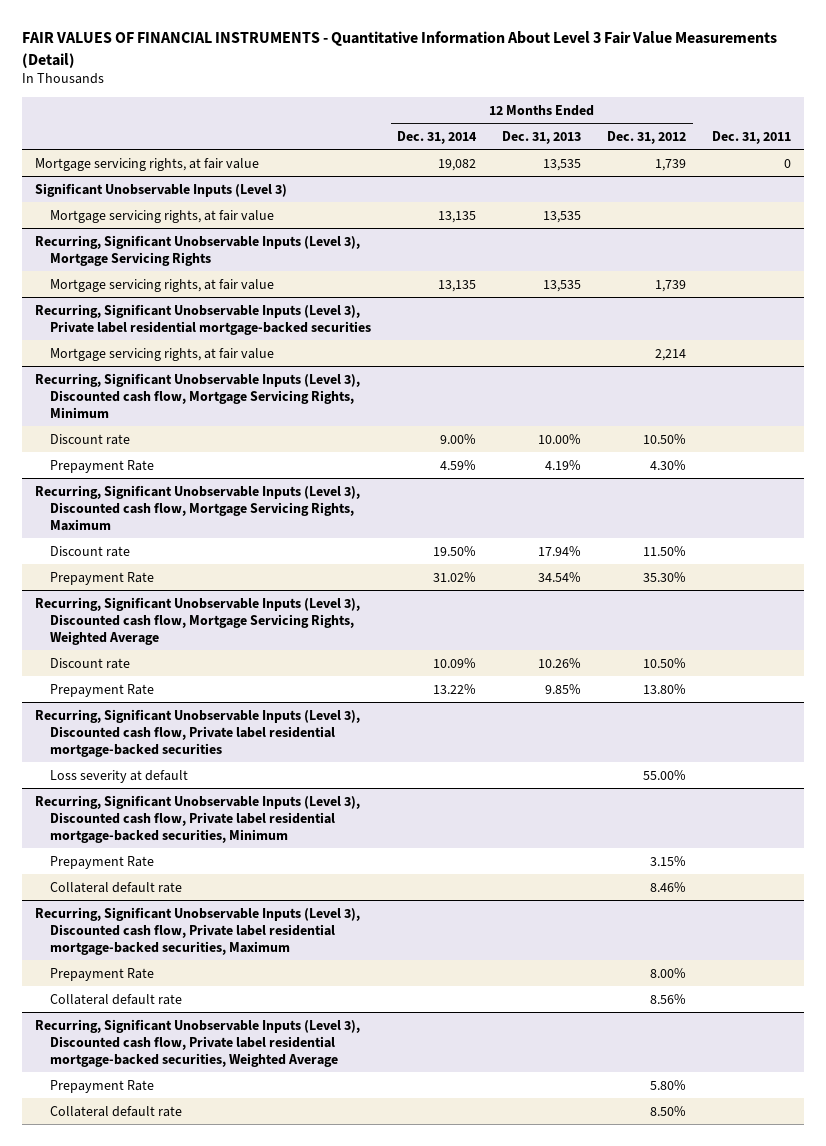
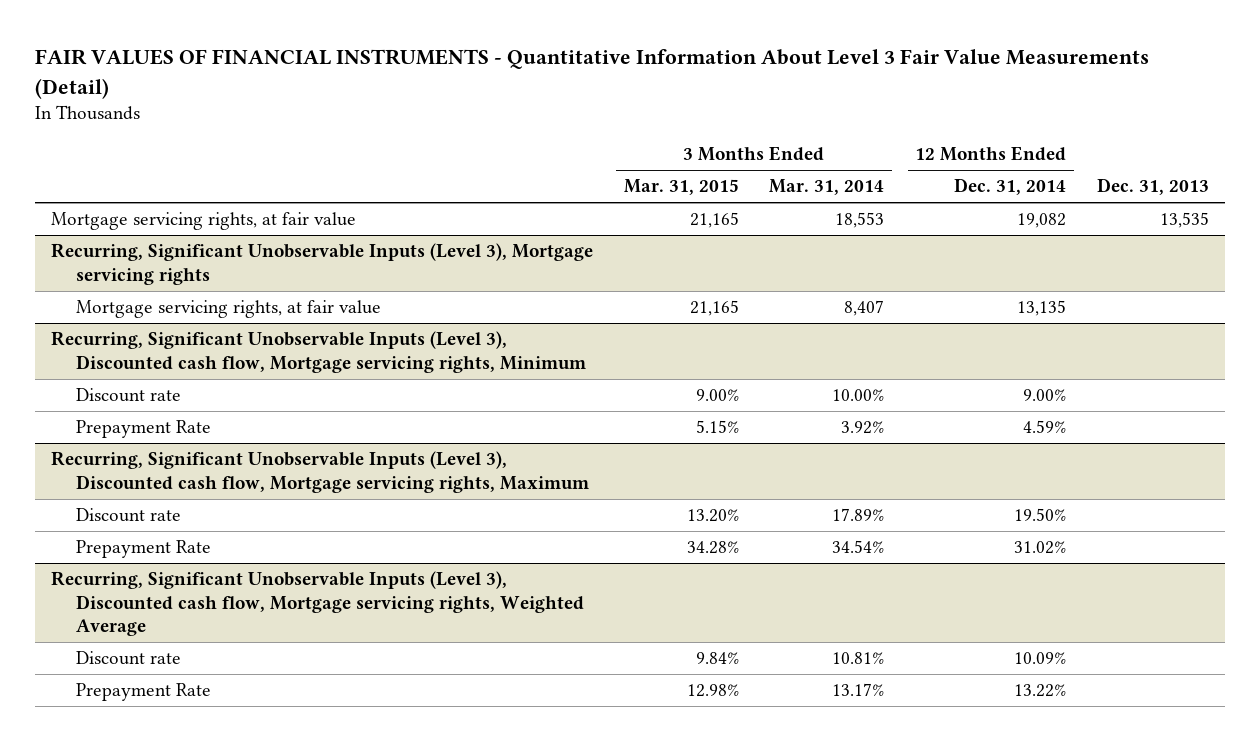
- | 12 Months Ended Dec. 31, 2014 | 12 Months Ended Dec. 31, 2013 | 12 Months Ended Dec. 31, 2012 | Dec. 31, 2011
+ | 3 Months Ended Mar. 31, 2015 | 3 Months Ended Mar. 31, 2014 | 12 Months Ended Dec. 31, 2014 | Dec. 31, 2013
- Significant Unobservable Inputs (Level 3)
- Mortgage servicing rights, at fair value | 13,135 | 13,535 | |
- Recurring, Significant Unobservable Inputs (Level 3), Mortgage Servicing Rights
+ Recurring, Significant Unobservable Inputs (Level 3), Mortgage servicing rights
- Recurring, Significant Unobservable Inputs (Level 3), Private label residential mortgage-backed securities
- Mortgage servicing rights, at fair value | | | 2,214 |
- Recurring, Significant Unobservable Inputs (Level 3), Discounted cash flow, Mortgage Servicing Rights, Minimum
+ Recurring, Significant Unobservable Inputs (Level 3), Discounted cash flow, Mortgage servicing rights, Minimum
- Recurring, Significant Unobservable Inputs (Level 3), Discounted cash flow, Mortgage Servicing Rights, Maximum
+ Recurring, Significant Unobservable Inputs (Level 3), Discounted cash flow, Mortgage servicing rights, Maximum
- Recurring, Significant Unobservable Inputs (Level 3), Discounted cash flow, Mortgage Servicing Rights, Weighted Average
+ Recurring, Significant Unobservable Inputs (Level 3), Discounted cash flow, Mortgage servicing rights, Weighted Average
- Recurring, Significant Unobservable Inputs (Level 3), Discounted cash flow, Private label residential mortgage-backed securities
- Loss severity at default | | | 55.00% |
- Recurring, Significant Unobservable Inputs (Level 3), Discounted cash flow, Private label residential mortgage-backed securities, Minimum
- Prepayment Rate | | | 3.15% |
- Collateral default rate | | | 8.46% |
- Recurring, Significant Unobservable Inputs (Level 3), Discounted cash flow, Private label residential mortgage-backed securities, Maximum
- Prepayment Rate | | | 8.00% |
- Collateral default rate | | | 8.56% |
- Recurring, Significant Unobservable Inputs (Level 3), Discounted cash flow, Private label residential mortgage-backed securities, Weighted Average
- Prepayment Rate | | | 5.80% |
- Collateral default rate | | | 8.50% |

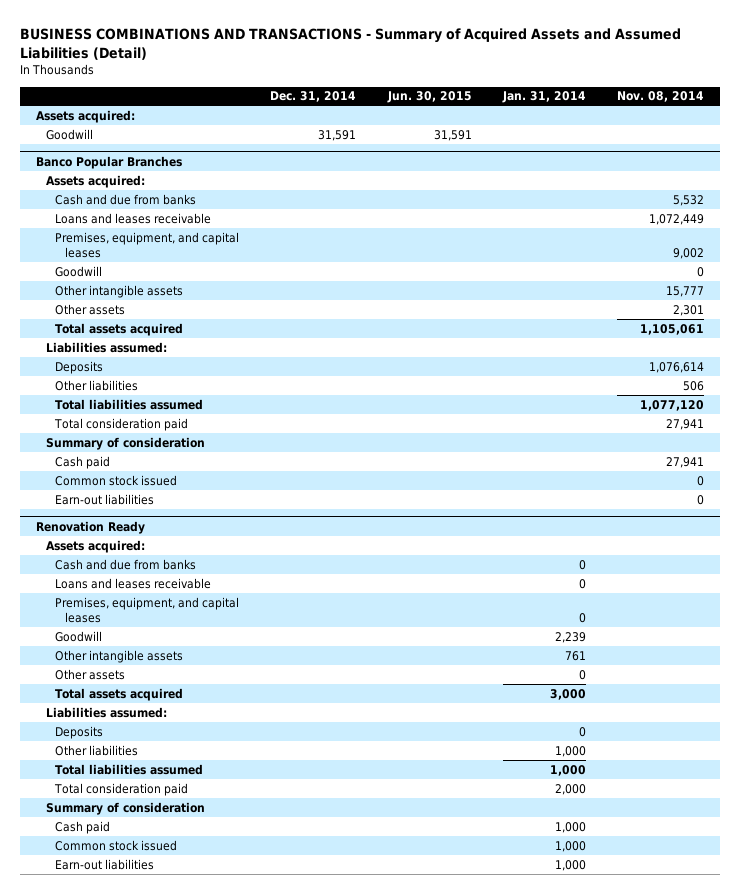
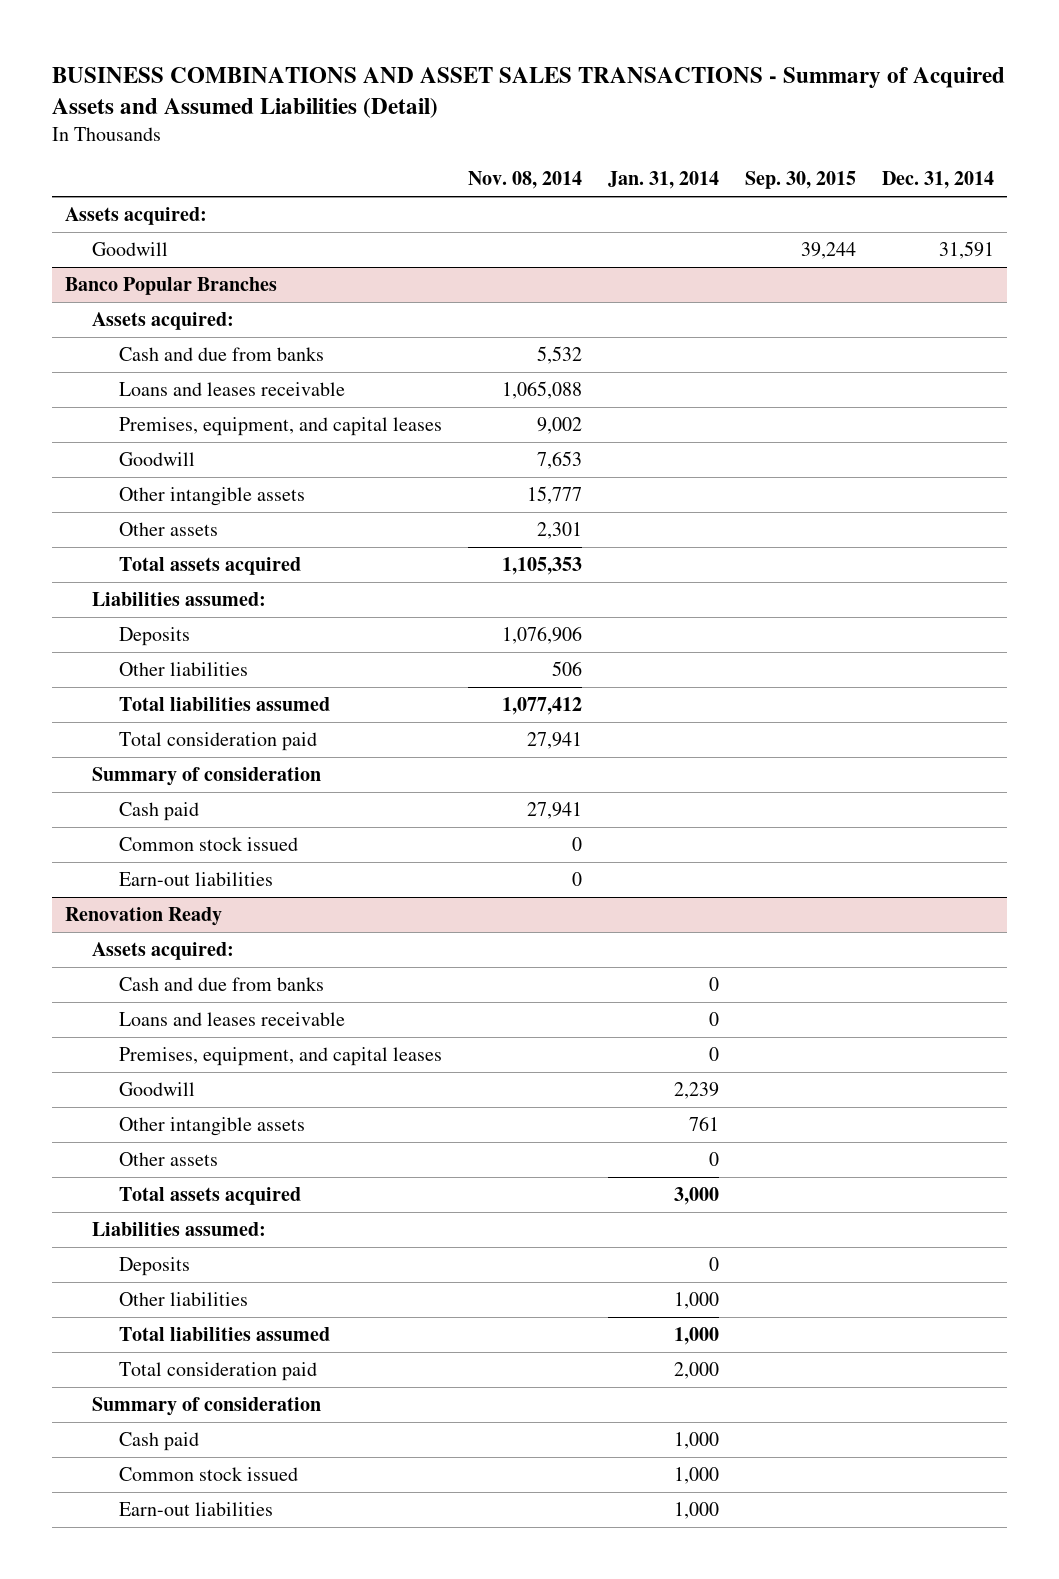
- BUSINESS COMBINATIONS AND TRANSACTIONS - Summary of Acquired Assets and Assumed Liabilities (Detail)
+ BUSINESS COMBINATIONS AND ASSET SALES TRANSACTIONS - Summary of Acquired Assets and Assumed Liabilities (Detail)
- | Dec. 31, 2014 | Jun. 30, 2015 | Jan. 31, 2014 | Nov. 08, 2014
+ | Nov. 08, 2014 | Jan. 31, 2014 | Sep. 30, 2015 | Dec. 31, 2014
@ Banco Popular Branches
- Loans and leases receivable | | | | 1,072,449
+ Loans and leases receivable | 1,065,088 | | |
- Goodwill | | | | 0
+ Goodwill | 7,653 | | |
- Total assets acquired | | | | 1,105,061
+ Total assets acquired | 1,105,353 | | |
- Deposits | | | | 1,076,614
+ Deposits | 1,076,906 | | |
- Total liabilities assumed | | | | 1,077,120
+ Total liabilities assumed | 1,077,412 | | |

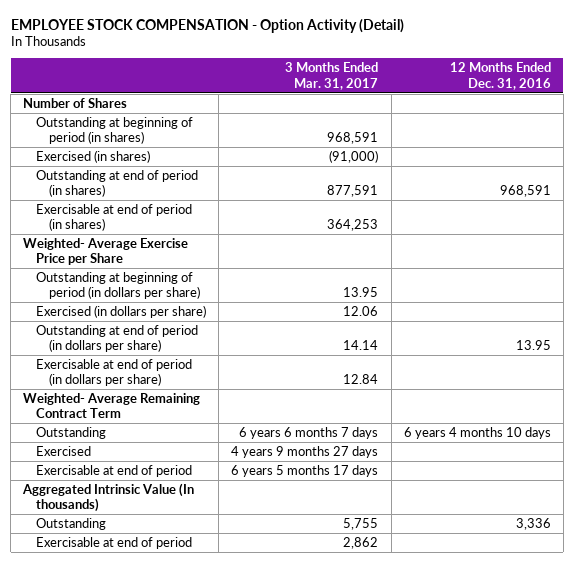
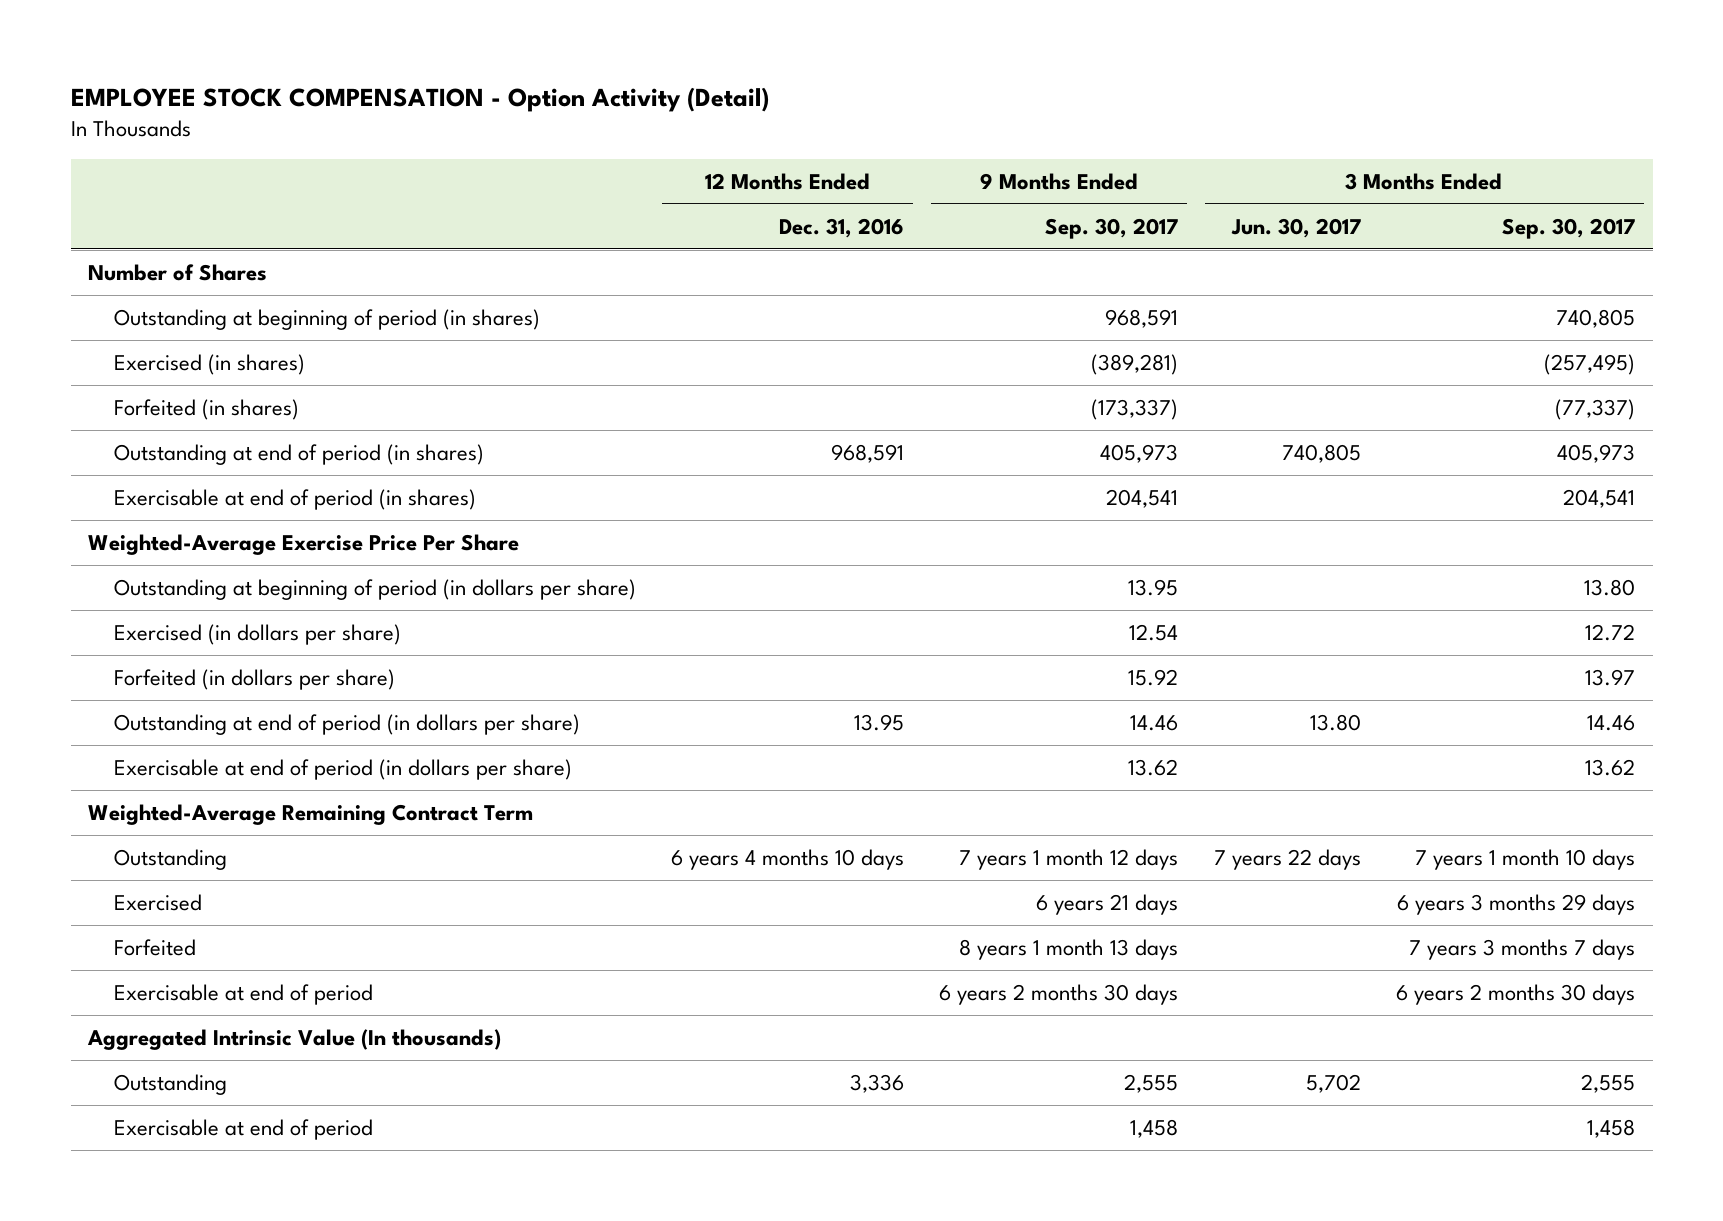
- | 3 Months Ended Mar. 31, 2017 | 12 Months Ended Dec. 31, 2016
+ | 12 Months Ended Dec. 31, 2016 | 9 Months Ended Sep. 30, 2017 | 3 Months Ended Jun. 30, 2017 | 3 Months Ended Sep. 30, 2017
+ Forfeited (in shares) | | (173,337) | | (77,337)
- Weighted- Average Exercise Price per Share
+ Weighted-Average Exercise Price Per Share
+ Forfeited (in dollars per share) | | 15.92 | | 13.97
- Weighted- Average Remaining Contract Term
+ Weighted-Average Remaining Contract Term
+ Forfeited | | 8 years 1 month 13 days | | 7 years 3 months 7 days

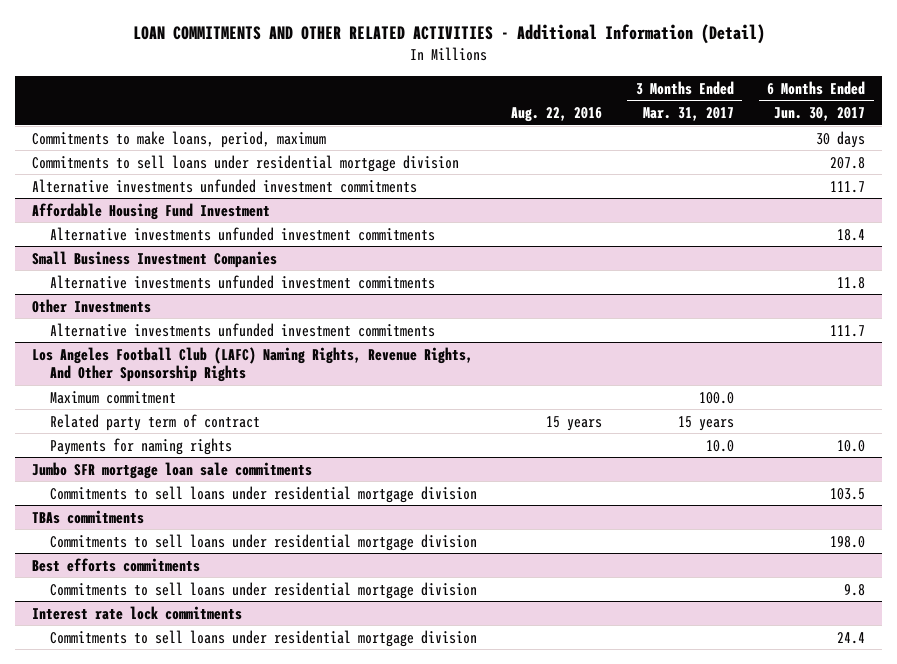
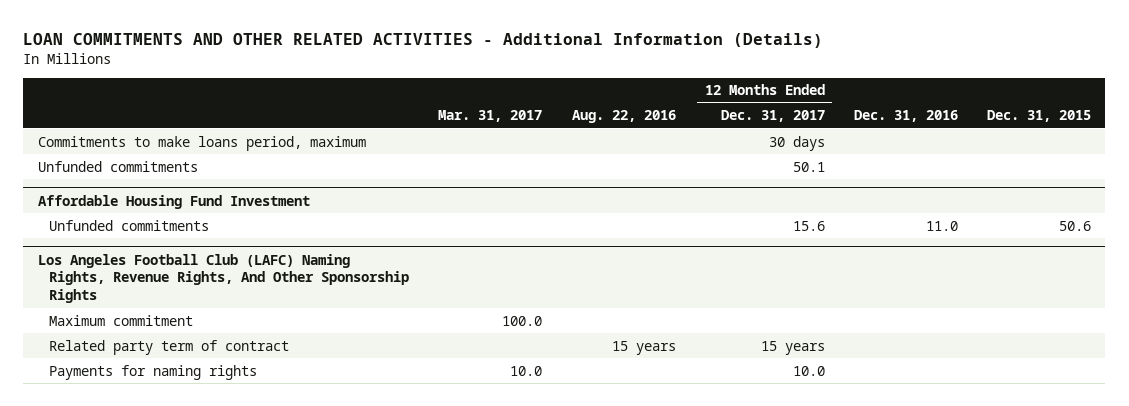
- LOAN COMMITMENTS AND OTHER RELATED ACTIVITIES - Additional Information (Detail)
+ LOAN COMMITMENTS AND OTHER RELATED ACTIVITIES - Additional Information (Details)
- | Aug. 22, 2016 | 3 Months Ended Mar. 31, 2017 | 6 Months Ended Jun. 30, 2017
+ | Mar. 31, 2017 | Aug. 22, 2016 | 12 Months Ended Dec. 31, 2017 | Dec. 31, 2016 | Dec. 31, 2015
- Commitments to make loans, period, maximum | | | 30 days
- Commitments to sell loans under residential mortgage division | | | 207.8
- Alternative investments unfunded investment commitments | | | 111.7
+ Commitments to make loans period, maximum | | | 30 days | |
+ Unfunded commitments | | | 50.1 | |
@ Affordable Housing Fund Investment
- Alternative investments unfunded investment commitments | | | 18.4
- Small Business Investment Companies
- Alternative investments unfunded investment commitments | | | 11.8
- Other Investments
- Alternative investments unfunded investment commitments | | | 111.7
@ Affordable Housing Fund Investment
+ Unfunded commitments | | | 15.6 | 11.0 | 50.6
- Jumbo SFR mortgage loan sale commitments
- Commitments to sell loans under residential mortgage division | | | 103.5
- TBAs commitments
- Commitments to sell loans under residential mortgage division | | | 198.0
- Best efforts commitments
- Commitments to sell loans under residential mortgage division | | | 9.8
- Interest rate lock commitments
- Commitments to sell loans under residential mortgage division | | | 24.4

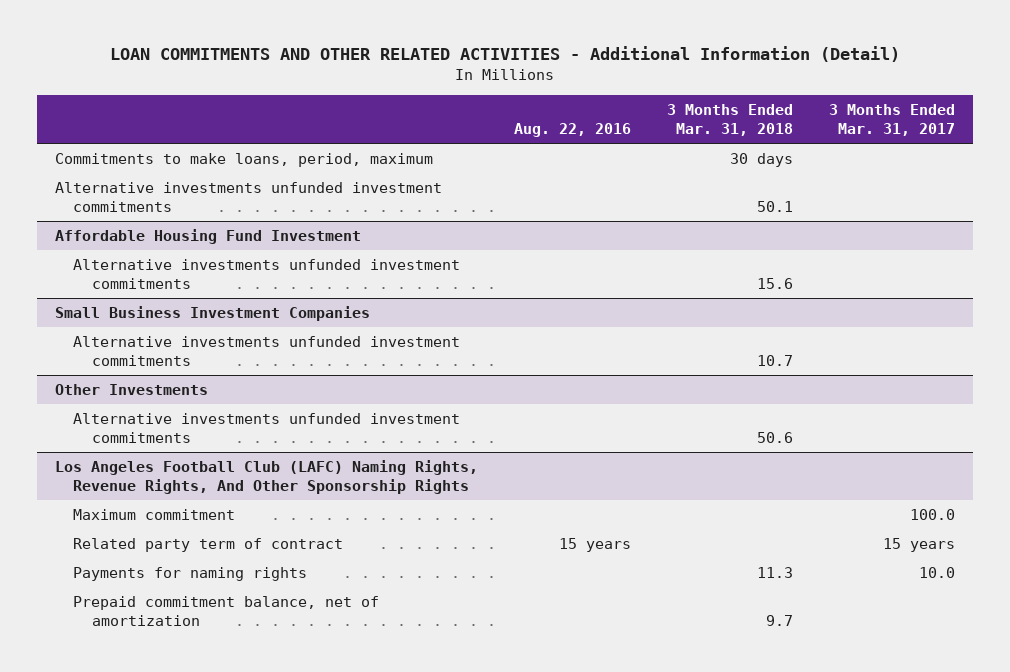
- LOAN COMMITMENTS AND OTHER RELATED ACTIVITIES - Additional Information (Details)
+ LOAN COMMITMENTS AND OTHER RELATED ACTIVITIES - Additional Information (Detail)
- | Mar. 31, 2017 | Aug. 22, 2016 | 12 Months Ended Dec. 31, 2017 | Dec. 31, 2016 | Dec. 31, 2015
+ | Aug. 22, 2016 | 3 Months Ended Mar. 31, 2018 | 3 Months Ended Mar. 31, 2017
- Commitments to make loans period, maximum | | | 30 days | |
- Unfunded commitments | | | 50.1 | |
+ Commitments to make loans, period, maximum | | 30 days |
+ Alternative investments unfunded investment commitments | | 50.1 |
@ Affordable Housing Fund Investment
- Unfunded commitments | | | 15.6 | 11.0 | 50.6
+ Alternative investments unfunded investment commitments | | 15.6 |
+ Small Business Investment Companies
+ Alternative investments unfunded investment commitments | | 10.7 |
+ Other Investments
+ Alternative investments unfunded investment commitments | | 50.6 |
@ Los Angeles Football Club (LAFC) Naming Rights, Revenue Rights, And Other Sponsorship Rights
+ Prepaid commitment balance, net of amortization | | 9.7 |

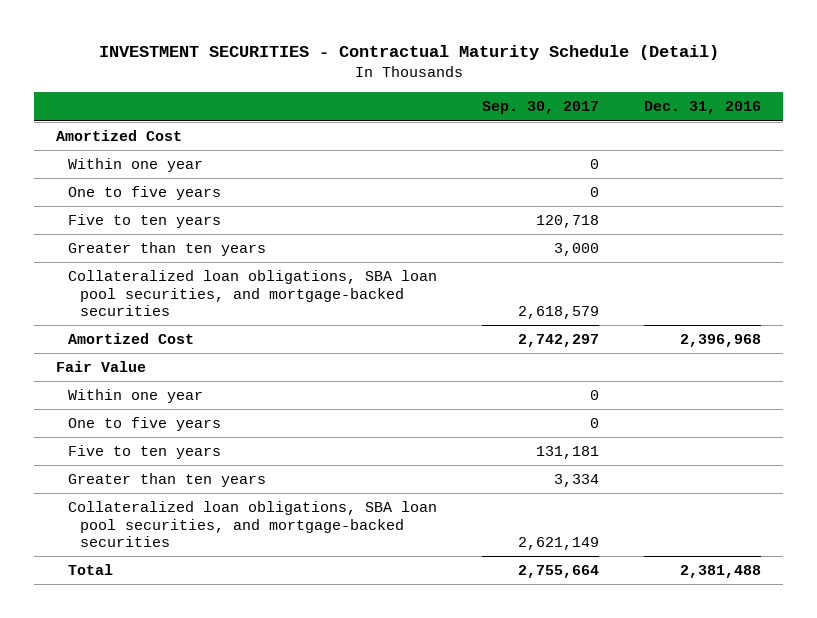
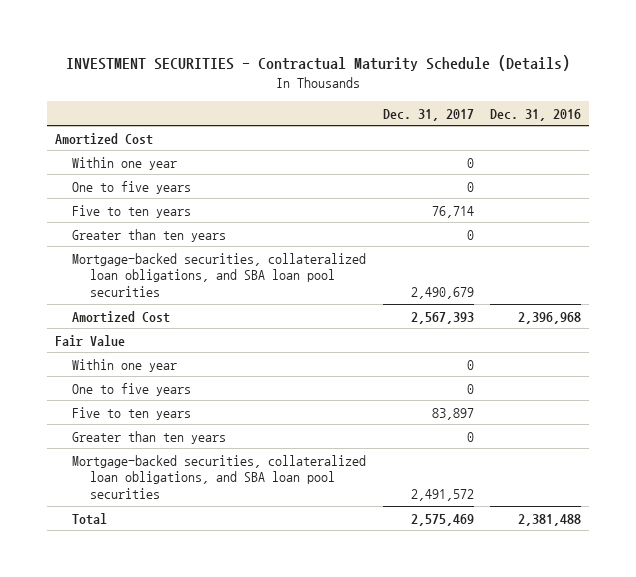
- INVESTMENT SECURITIES - Contractual Maturity Schedule (Detail)
+ INVESTMENT SECURITIES - Contractual Maturity Schedule (Details)
- | Sep. 30, 2017 | Dec. 31, 2016
+ | Dec. 31, 2017 | Dec. 31, 2016
- Collateralized loan obligations, SBA loan pool securities, and mortgage-backed securities | 2,618,579 |
+ Mortgage-backed securities, collateralized loan obligations, and SBA loan pool securities | 2,490,679 |
- Collateralized loan obligations, SBA loan pool securities, and mortgage-backed securities | 2,621,149 |
+ Mortgage-backed securities, collateralized loan obligations, and SBA loan pool securities | 2,491,572 |

